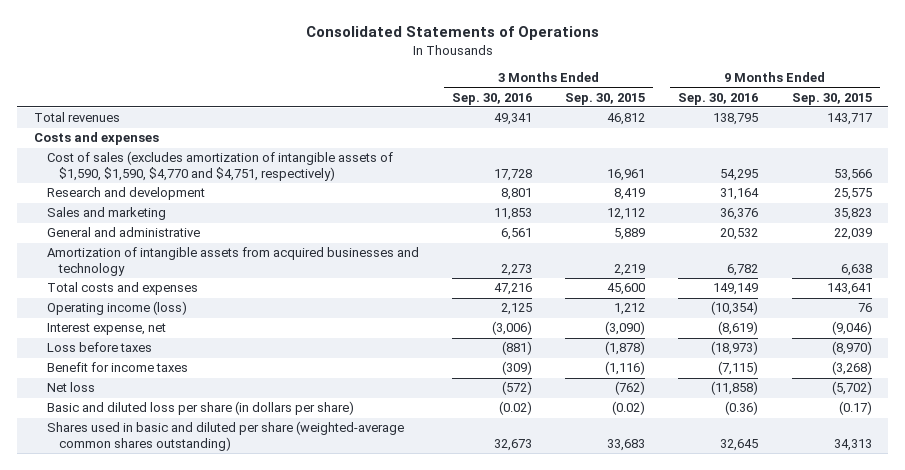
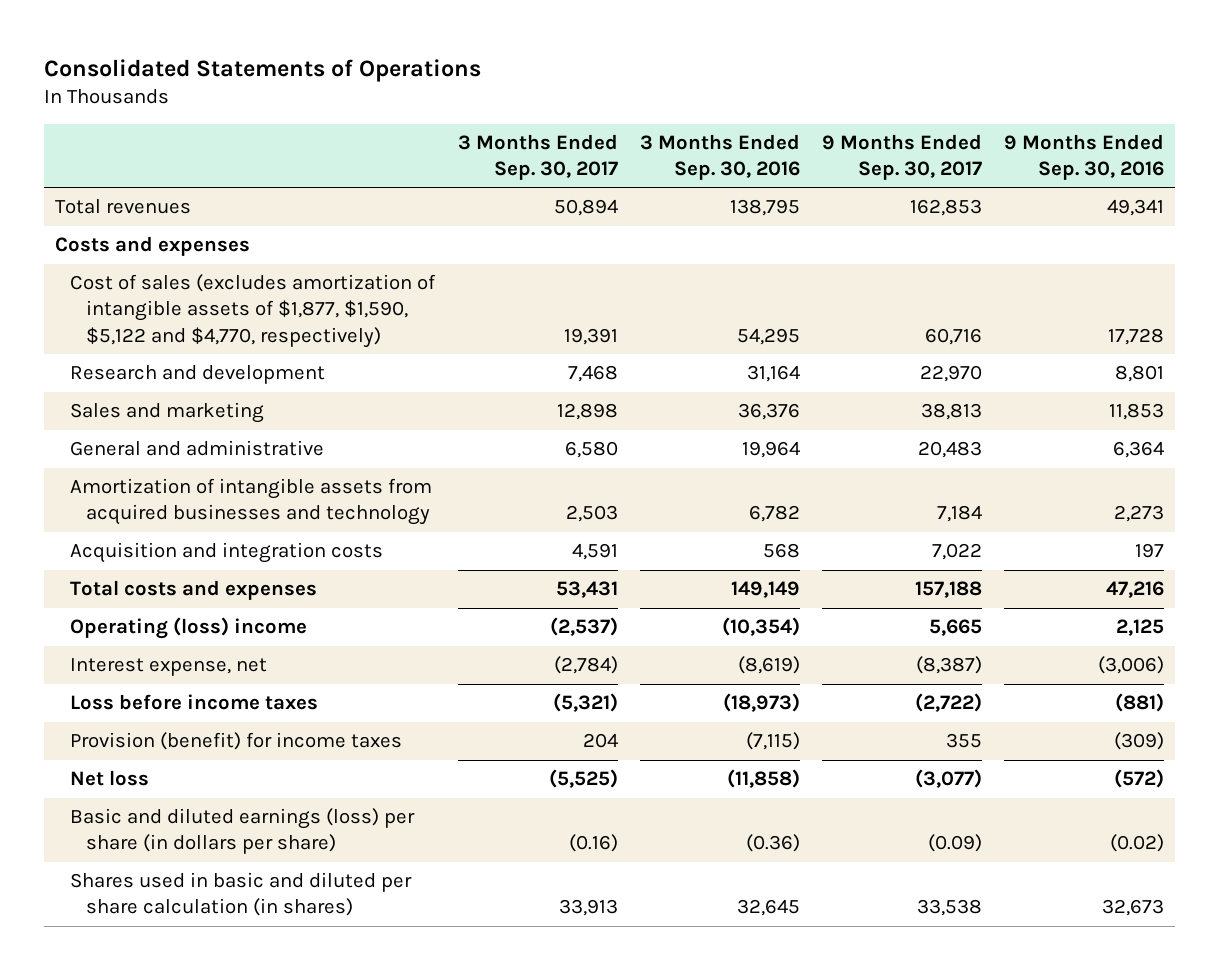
- | 3 Months Ended Sep. 30, 2016 | 3 Months Ended Sep. 30, 2015 | 9 Months Ended Sep. 30, 2016 | 9 Months Ended Sep. 30, 2015
+ | 3 Months Ended Sep. 30, 2017 | 3 Months Ended Sep. 30, 2016 | 9 Months Ended Sep. 30, 2017 | 9 Months Ended Sep. 30, 2016
- Total revenues | 49,341 | 46,812 | 138,795 | 143,717
+ Total revenues | 50,894 | 138,795 | 162,853 | 49,341
- Cost of sales (excludes amortization of intangible assets of $1,590, $1,590, $4,770 and $4,751, respectively) | 17,728 | 16,961 | 54,295 | 53,566
- Research and development | 8,801 | 8,419 | 31,164 | 25,575
- Sales and marketing | 11,853 | 12,112 | 36,376 | 35,823
- General and administrative | 6,561 | 5,889 | 20,532 | 22,039
- Amortization of intangible assets from acquired businesses and technology | 2,273 | 2,219 | 6,782 | 6,638
- Total costs and expenses | 47,216 | 45,600 | 149,149 | 143,641
- Operating income (loss) | 2,125 | 1,212 | (10,354) | 76
- Interest expense, net | (3,006) | (3,090) | (8,619) | (9,046)
- Loss before taxes | (881) | (1,878) | (18,973) | (8,970)
- Benefit for income taxes | (309) | (1,116) | (7,115) | (3,268)
- Net loss | (572) | (762) | (11,858) | (5,702)
- Basic and diluted loss per share (in dollars per share) | (0.02) | (0.02) | (0.36) | (0.17)
- Shares used in basic and diluted per share (weighted-average common shares outstanding) | 32,673 | 33,683 | 32,645 | 34,313
+ Cost of sales (excludes amortization of intangible assets of $1,877, $1,590, $5,122 and $4,770, respectively) | 19,391 | 54,295 | 60,716 | 17,728
+ Research and development | 7,468 | 31,164 | 22,970 | 8,801
+ Sales and marketing | 12,898 | 36,376 | 38,813 | 11,853
+ General and administrative | 6,580 | 19,964 | 20,483 | 6,364
+ Amortization of intangible assets from acquired businesses and technology | 2,503 | 6,782 | 7,184 | 2,273
+ Acquisition and integration costs | 4,591 | 568 | 7,022 | 197
+ Total costs and expenses | 53,431 | 149,149 | 157,188 | 47,216
+ Operating (loss) income | (2,537) | (10,354) | 5,665 | 2,125
+ Interest expense, net | (2,784) | (8,619) | (8,387) | (3,006)
+ Loss before income taxes | (5,321) | (18,973) | (2,722) | (881)
+ Provision (benefit) for income taxes | 204 | (7,115) | 355 | (309)
+ Net loss | (5,525) | (11,858) | (3,077) | (572)
+ Basic and diluted earnings (loss) per share (in dollars per share) | (0.16) | (0.36) | (0.09) | (0.02)
+ Shares used in basic and diluted per share calculation (in shares) | 33,913 | 32,645 | 33,538 | 32,673

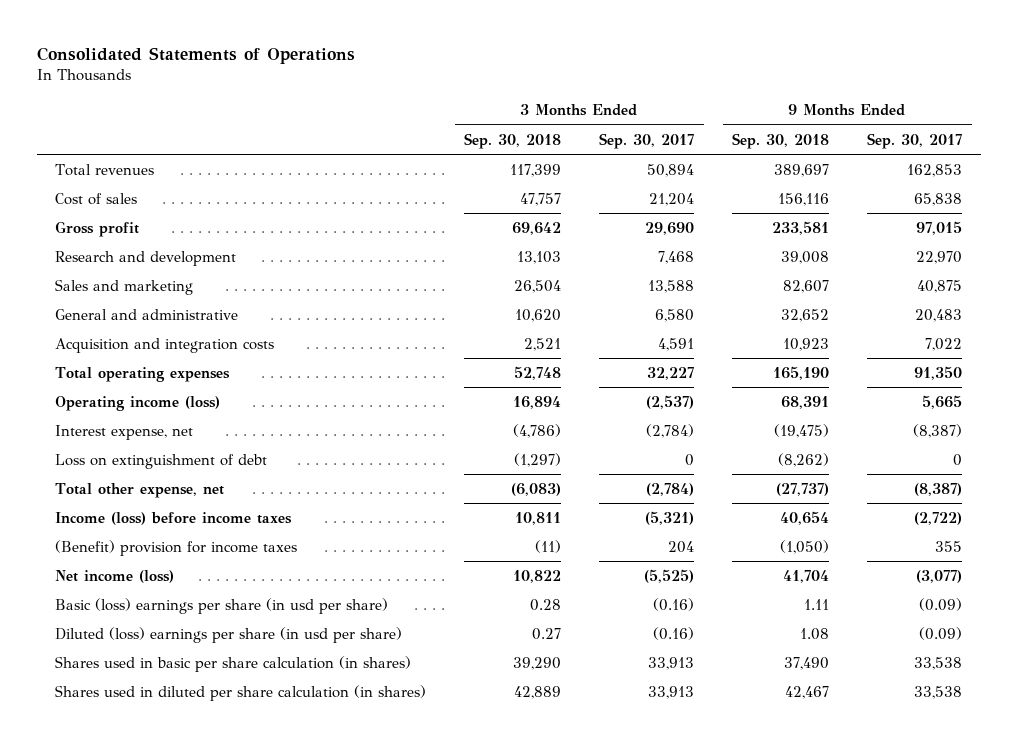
- | 3 Months Ended Sep. 30, 2017 | 3 Months Ended Sep. 30, 2016 | 9 Months Ended Sep. 30, 2017 | 9 Months Ended Sep. 30, 2016
+ | 3 Months Ended Sep. 30, 2018 | 3 Months Ended Sep. 30, 2017 | 9 Months Ended Sep. 30, 2018 | 9 Months Ended Sep. 30, 2017
- Costs and expenses
- Cost of sales (excludes amortization of intangible assets of $1,877, $1,590, $5,122 and $4,770, respectively) | 19,391 | 54,295 | 60,716 | 17,728
+ Cost of sales | 47,757 | 21,204 | 156,116 | 65,838
+ Gross profit | 69,642 | 29,690 | 233,581 | 97,015
- Sales and marketing | 12,898 | 36,376 | 38,813 | 11,853
+ Sales and marketing | 26,504 | 13,588 | 82,607 | 40,875
- Amortization of intangible assets from acquired businesses and technology | 2,503 | 6,782 | 7,184 | 2,273
- Total costs and expenses | 53,431 | 149,149 | 157,188 | 47,216
- Operating (loss) income | (2,537) | (10,354) | 5,665 | 2,125
+ Total operating expenses | 52,748 | 32,227 | 165,190 | 91,350
+ Operating income (loss) | 16,894 | (2,537) | 68,391 | 5,665
- Loss before income taxes | (5,321) | (18,973) | (2,722) | (881)
- Provision (benefit) for income taxes | 204 | (7,115) | 355 | (309)
- Net loss | (5,525) | (11,858) | (3,077) | (572)
- Basic and diluted earnings (loss) per share (in dollars per share) | (0.16) | (0.36) | (0.09) | (0.02)
- Shares used in basic and diluted per share calculation (in shares) | 33,913 | 32,645 | 33,538 | 32,673
+ Loss on extinguishment of debt | (1,297) | 0 | (8,262) | 0
+ Total other expense, net | (6,083) | (2,784) | (27,737) | (8,387)
+ Income (loss) before income taxes | 10,811 | (5,321) | 40,654 | (2,722)
+ (Benefit) provision for income taxes | (11) | 204 | (1,050) | 355
+ Net income (loss) | 10,822 | (5,525) | 41,704 | (3,077)
+ Basic (loss) earnings per share (in usd per share) | 0.28 | (0.16) | 1.11 | (0.09)
+ Diluted (loss) earnings per share (in usd per share) | 0.27 | (0.16) | 1.08 | (0.09)
+ Shares used in basic per share calculation (in shares) | 39,290 | 33,913 | 37,490 | 33,538
+ Shares used in diluted per share calculation (in shares) | 42,889 | 33,913 | 42,467 | 33,538

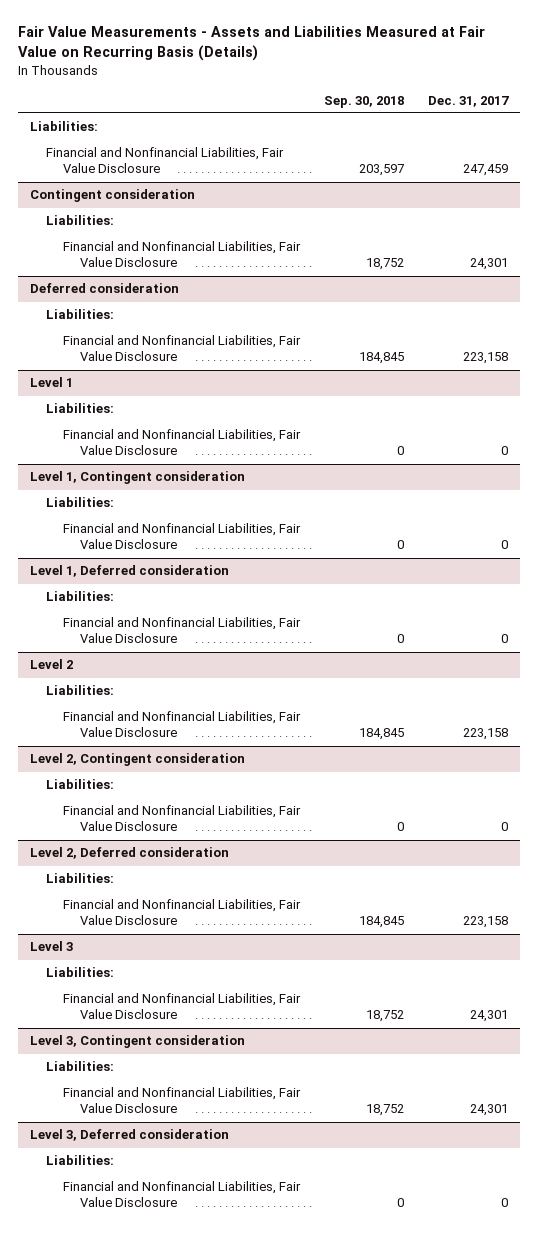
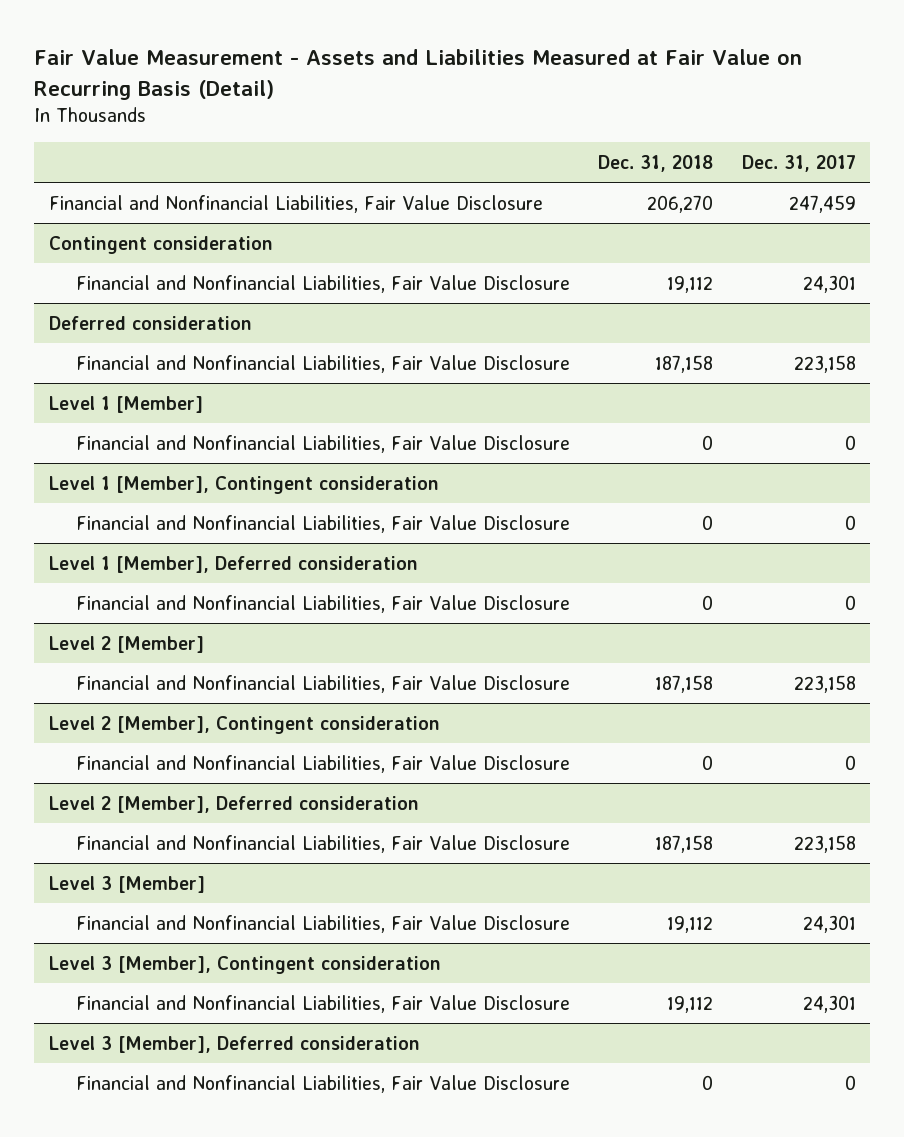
- Fair Value Measurements - Assets and Liabilities Measured at Fair Value on Recurring Basis (Details)
+ Fair Value Measurement - Assets and Liabilities Measured at Fair Value on Recurring Basis (Detail)
- | Sep. 30, 2018 | Dec. 31, 2017
+ | Dec. 31, 2018 | Dec. 31, 2017
- Liabilities:
@ Contingent consideration
- Liabilities:
@ Deferred consideration
- Liabilities:
- Level 1
- Liabilities:
+ Level 1 [Member]
- Level 1, Contingent consideration
- Liabilities:
+ Level 1 [Member], Contingent consideration
- Level 1, Deferred consideration
- Liabilities:
+ Level 1 [Member], Deferred consideration
- Level 2
- Liabilities:
+ Level 2 [Member]
- Level 2, Contingent consideration
- Liabilities:
+ Level 2 [Member], Contingent consideration
- Level 2, Deferred consideration
- Liabilities:
+ Level 2 [Member], Deferred consideration
- Level 3
- Liabilities:
+ Level 3 [Member]
- Level 3, Contingent consideration
- Liabilities:
+ Level 3 [Member], Contingent consideration
- Level 3, Deferred consideration
- Liabilities:
+ Level 3 [Member], Deferred consideration

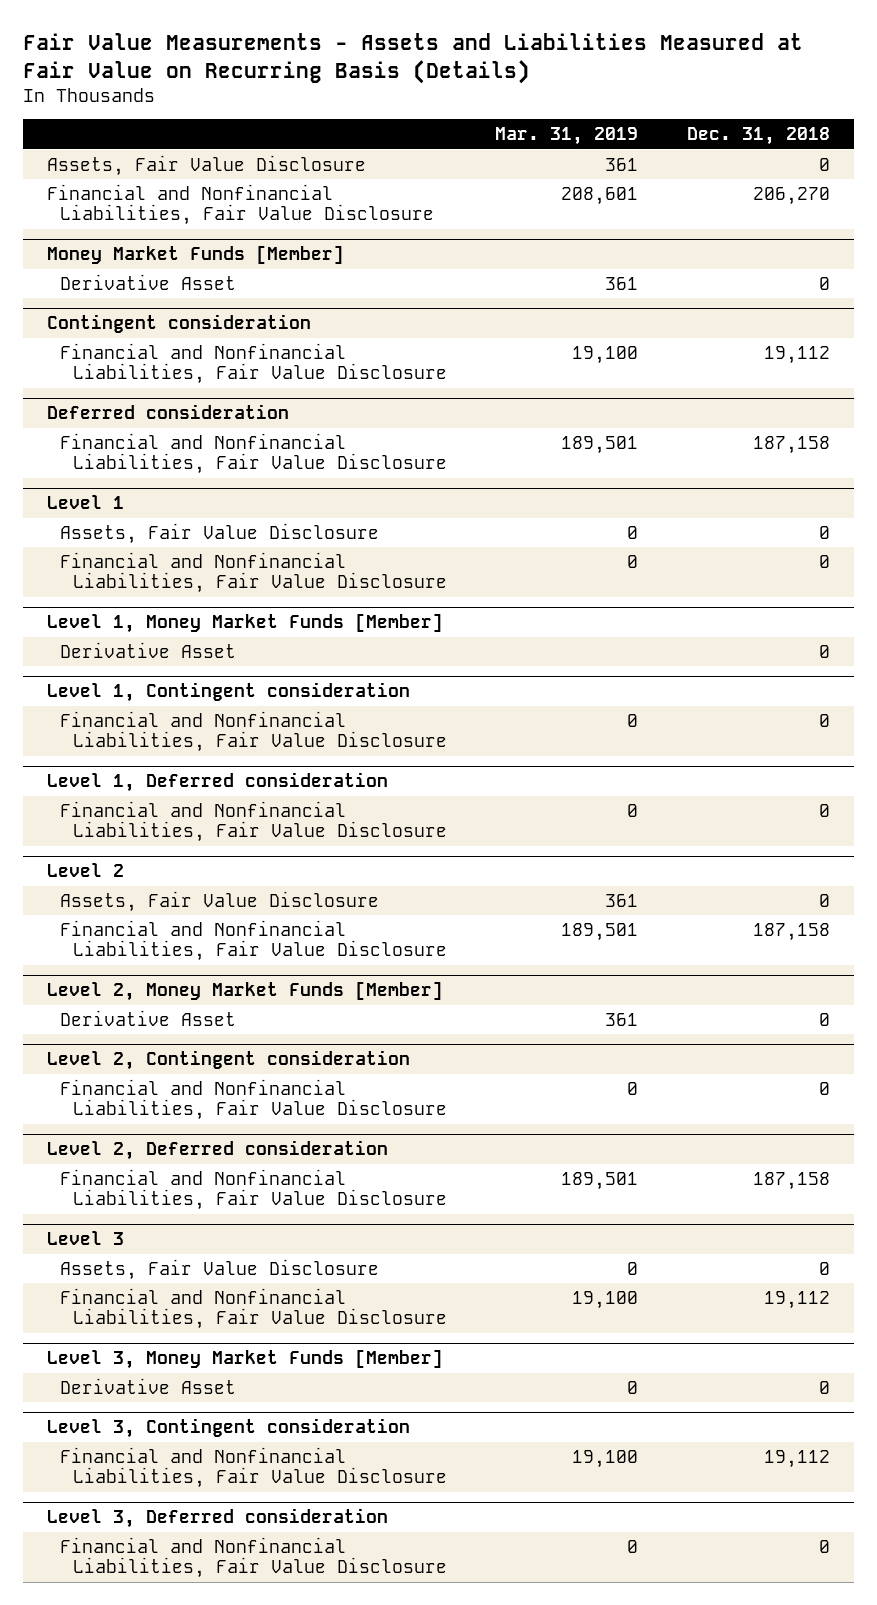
- Fair Value Measurement - Assets and Liabilities Measured at Fair Value on Recurring Basis (Detail)
+ Fair Value Measurements - Assets and Liabilities Measured at Fair Value on Recurring Basis (Details)
- | Dec. 31, 2018 | Dec. 31, 2017
+ | Mar. 31, 2019 | Dec. 31, 2018
+ Assets, Fair Value Disclosure | 361 | 0
+ Money Market Funds [Member]
+ Derivative Asset | 361 | 0
- Level 1 [Member]
+ Level 1
+ Assets, Fair Value Disclosure | 0 | 0
- Level 1 [Member], Contingent consideration
+ Level 1, Money Market Funds [Member]
+ Derivative Asset | | 0
+ Level 1, Contingent consideration
- Level 1 [Member], Deferred consideration
+ Level 1, Deferred consideration
- Level 2 [Member]
+ Level 2
+ Assets, Fair Value Disclosure | 361 | 0
- Level 2 [Member], Contingent consideration
+ Level 2, Money Market Funds [Member]
+ Derivative Asset | 361 | 0
+ Level 2, Contingent consideration
- Level 2 [Member], Deferred consideration
+ Level 2, Deferred consideration
- Level 3 [Member]
+ Level 3
+ Assets, Fair Value Disclosure | 0 | 0
- Level 3 [Member], Contingent consideration
+ Level 3, Money Market Funds [Member]
+ Derivative Asset | 0 | 0
+ Level 3, Contingent consideration
- Level 3 [Member], Deferred consideration
+ Level 3, Deferred consideration

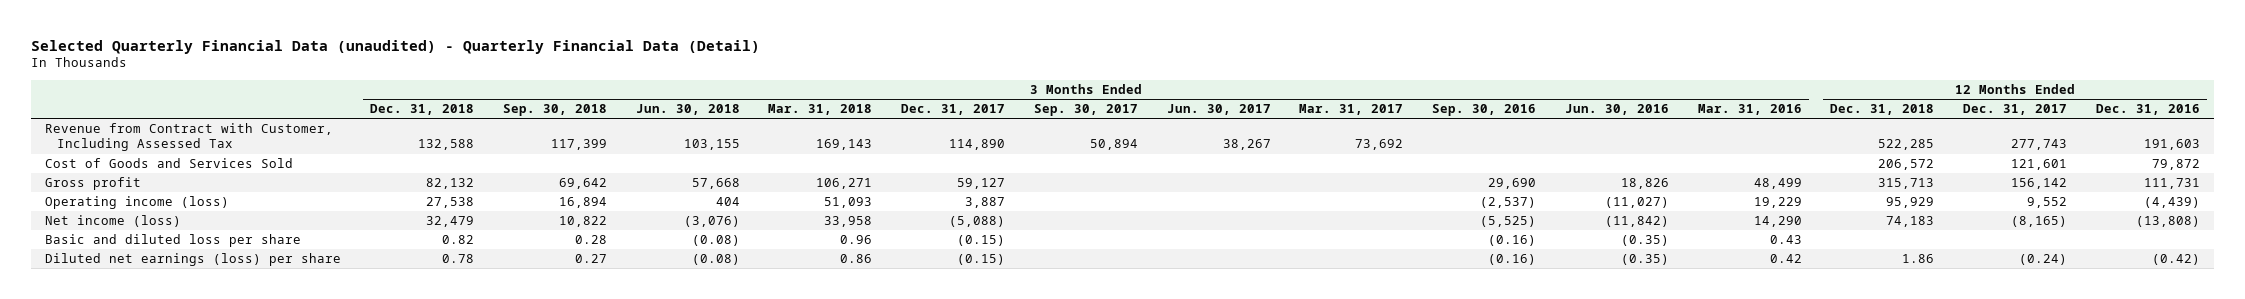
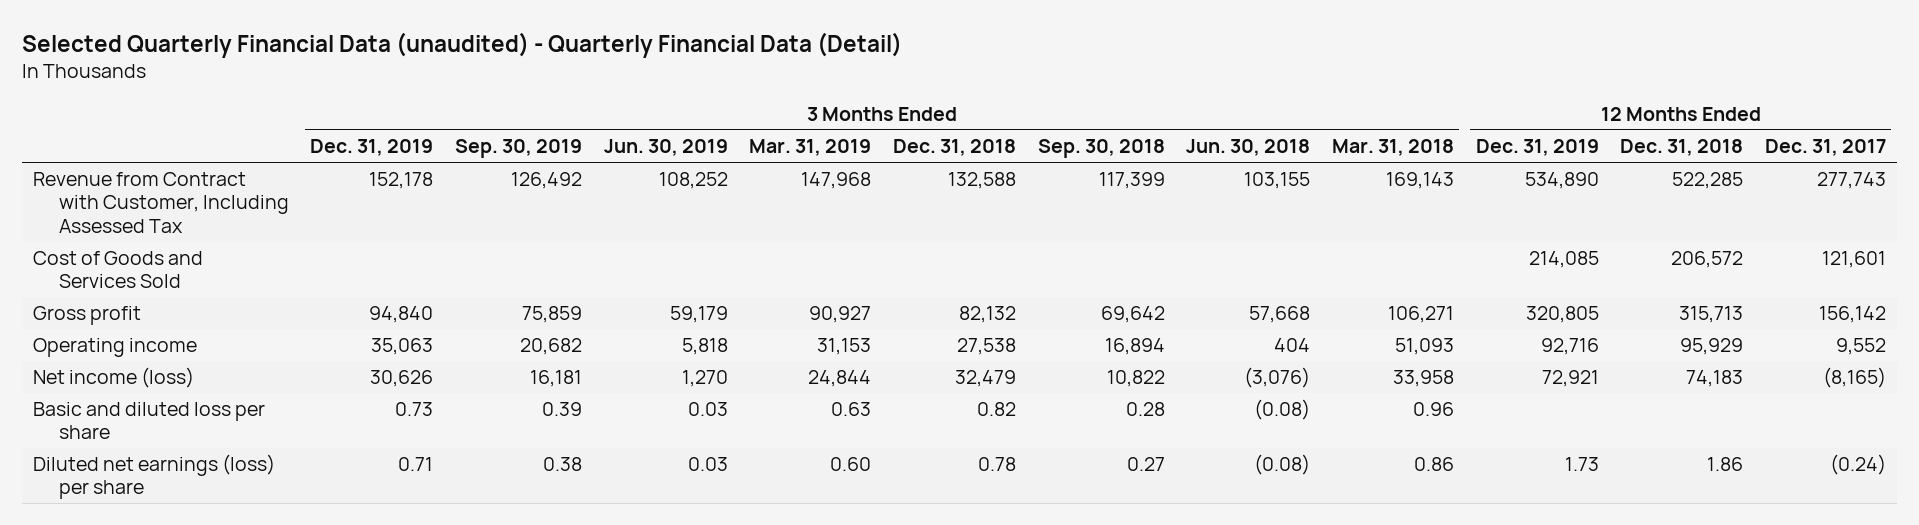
- | 3 Months Ended Dec. 31, 2018 | 3 Months Ended Sep. 30, 2018 | 3 Months Ended Jun. 30, 2018 | 3 Months Ended Mar. 31, 2018 | 3 Months Ended Dec. 31, 2017 | 3 Months Ended Sep. 30, 2017 | 3 Months Ended Jun. 30, 2017 | 3 Months Ended Mar. 31, 2017 | 3 Months Ended Sep. 30, 2016 | 3 Months Ended Jun. 30, 2016 | 3 Months Ended Mar. 31, 2016 | 12 Months Ended Dec. 31, 2018 | 12 Months Ended Dec. 31, 2017 | 12 Months Ended Dec. 31, 2016
+ | 3 Months Ended Dec. 31, 2019 | 3 Months Ended Sep. 30, 2019 | 3 Months Ended Jun. 30, 2019 | 3 Months Ended Mar. 31, 2019 | 3 Months Ended Dec. 31, 2018 | 3 Months Ended Sep. 30, 2018 | 3 Months Ended Jun. 30, 2018 | 3 Months Ended Mar. 31, 2018 | 12 Months Ended Dec. 31, 2019 | 12 Months Ended Dec. 31, 2018 | 12 Months Ended Dec. 31, 2017
- Operating income (loss) | 27,538 | 16,894 | 404 | 51,093 | 3,887 | | | | (2,537) | (11,027) | 19,229 | 95,929 | 9,552 | (4,439)
+ Operating income | 35,063 | 20,682 | 5,818 | 31,153 | 27,538 | 16,894 | 404 | 51,093 | 92,716 | 95,929 | 9,552

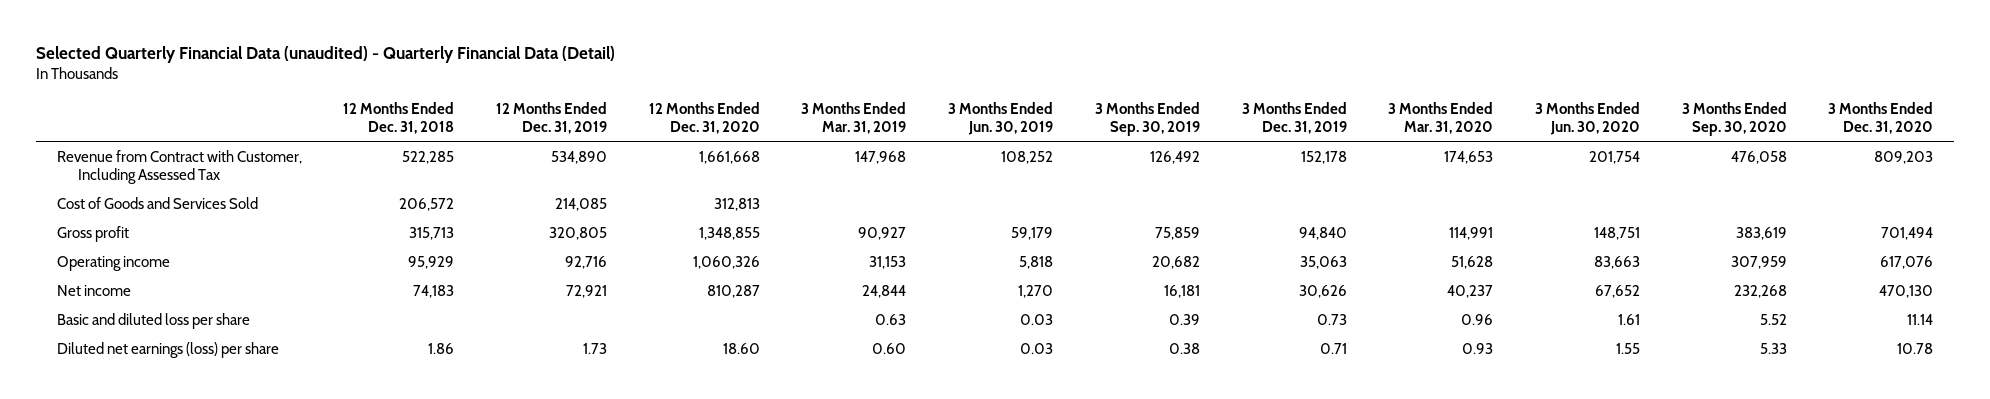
- | 3 Months Ended Dec. 31, 2019 | 3 Months Ended Sep. 30, 2019 | 3 Months Ended Jun. 30, 2019 | 3 Months Ended Mar. 31, 2019 | 3 Months Ended Dec. 31, 2018 | 3 Months Ended Sep. 30, 2018 | 3 Months Ended Jun. 30, 2018 | 3 Months Ended Mar. 31, 2018 | 12 Months Ended Dec. 31, 2019 | 12 Months Ended Dec. 31, 2018 | 12 Months Ended Dec. 31, 2017
+ | 12 Months Ended Dec. 31, 2018 | 12 Months Ended Dec. 31, 2019 | 12 Months Ended Dec. 31, 2020 | 3 Months Ended Mar. 31, 2019 | 3 Months Ended Jun. 30, 2019 | 3 Months Ended Sep. 30, 2019 | 3 Months Ended Dec. 31, 2019 | 3 Months Ended Mar. 31, 2020 | 3 Months Ended Jun. 30, 2020 | 3 Months Ended Sep. 30, 2020 | 3 Months Ended Dec. 31, 2020
- Net income (loss) | 30,626 | 16,181 | 1,270 | 24,844 | 32,479 | 10,822 | (3,076) | 33,958 | 72,921 | 74,183 | (8,165)
+ Net income | 74,183 | 72,921 | 810,287 | 24,844 | 1,270 | 16,181 | 30,626 | 40,237 | 67,652 | 232,268 | 470,130

